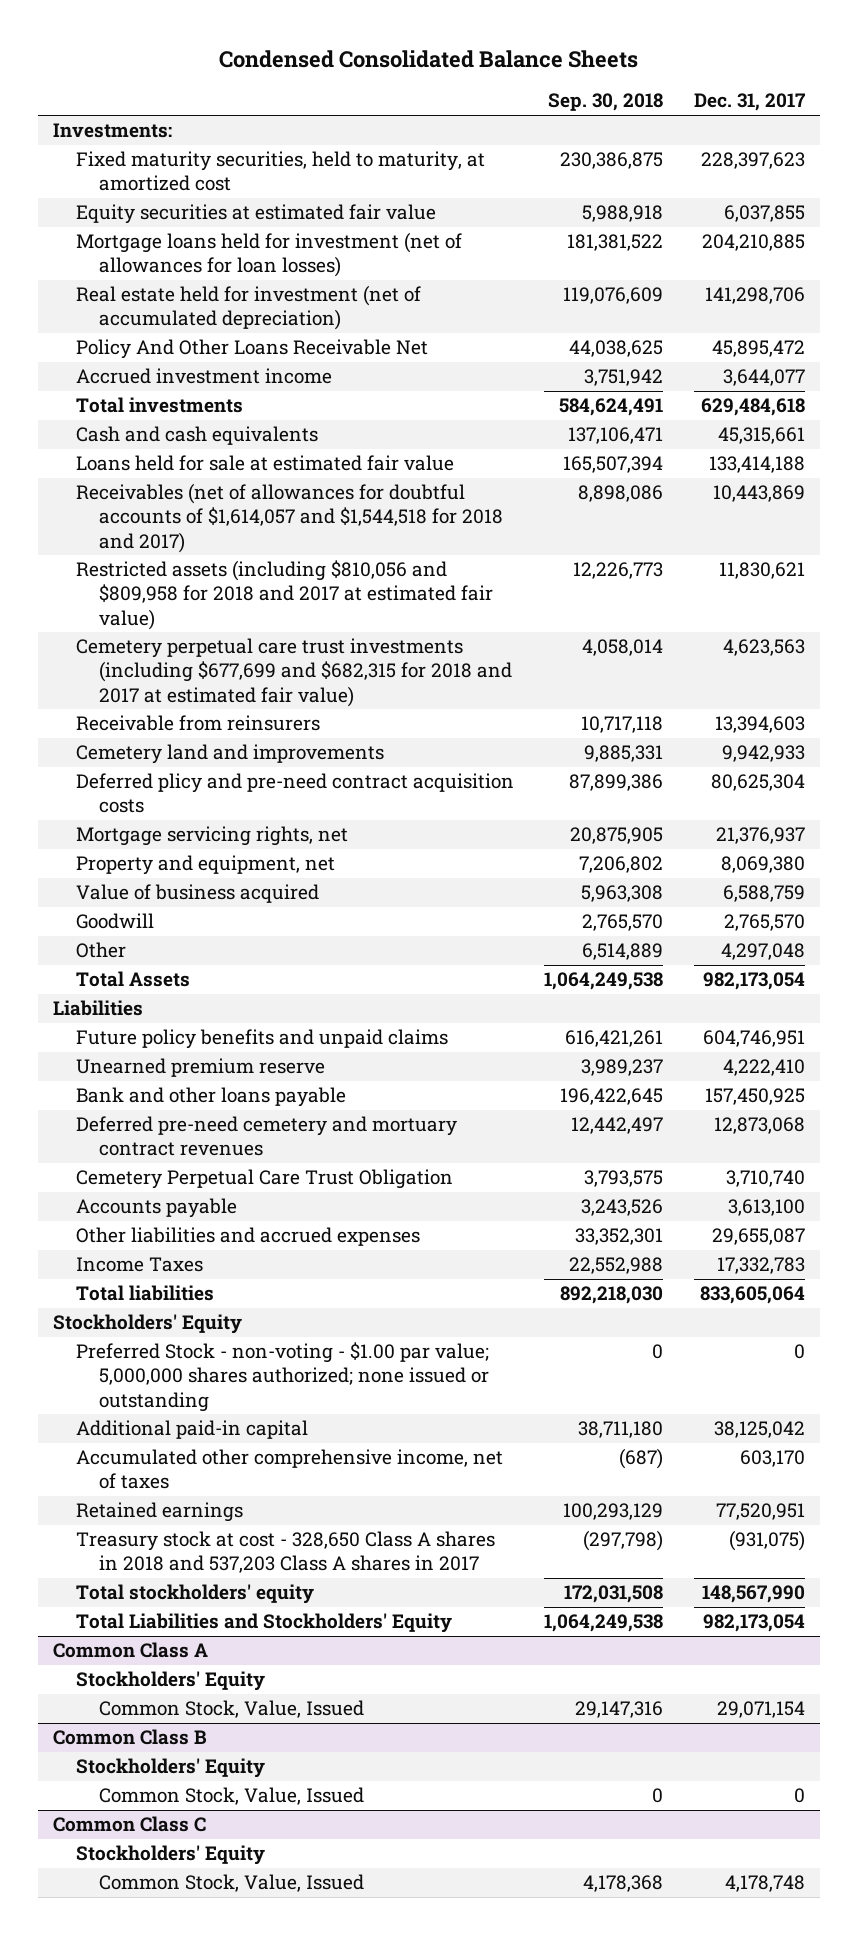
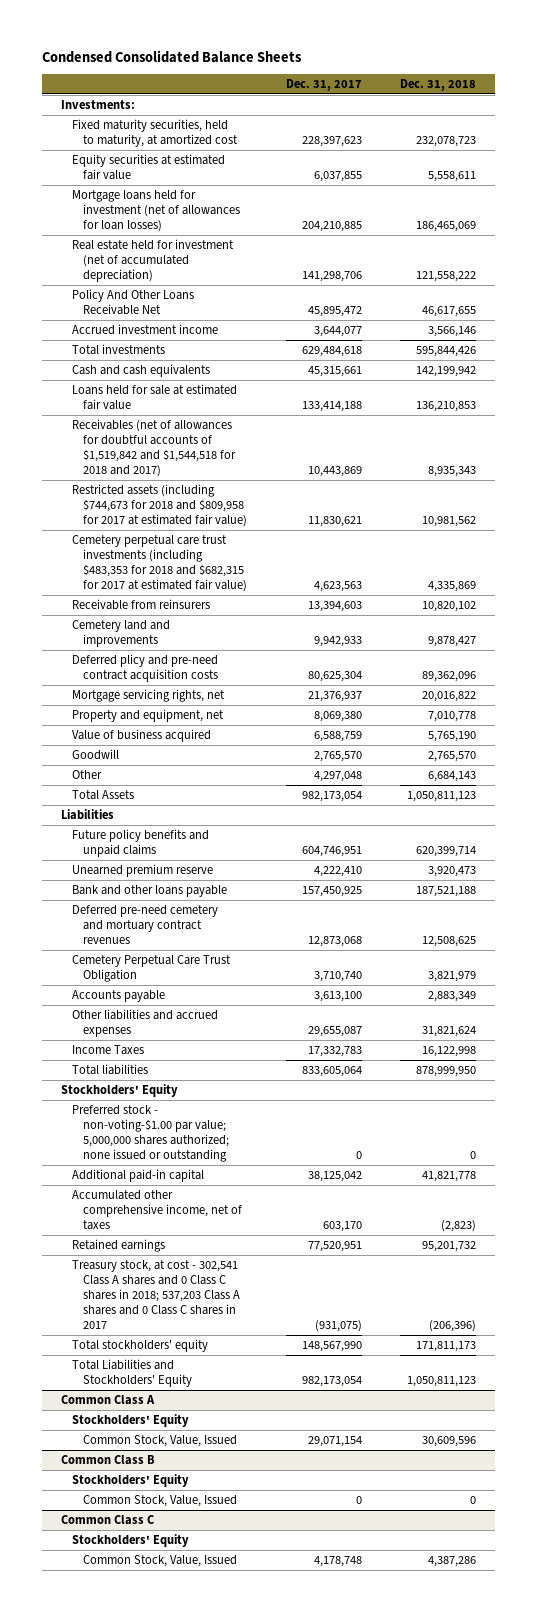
- | Sep. 30, 2018 | Dec. 31, 2017
+ | Dec. 31, 2017 | Dec. 31, 2018
- Receivables (net of allowances for doubtful accounts of $1,614,057 and $1,544,518 for 2018 and 2017) | 8,898,086 | 10,443,869
- Restricted assets (including $810,056 and $809,958 for 2018 and 2017 at estimated fair value) | 12,226,773 | 11,830,621
- Cemetery perpetual care trust investments (including $677,699 and $682,315 for 2018 and 2017 at estimated fair value) | 4,058,014 | 4,623,563
+ Receivables (net of allowances for doubtful accounts of $1,519,842 and $1,544,518 for 2018 and 2017) | 10,443,869 | 8,935,343
+ Restricted assets (including $744,673 for 2018 and $809,958 for 2017 at estimated fair value) | 11,830,621 | 10,981,562
+ Cemetery perpetual care trust investments (including $483,353 for 2018 and $682,315 for 2017 at estimated fair value) | 4,623,563 | 4,335,869
- Preferred Stock - non-voting - $1.00 par value; 5,000,000 shares authorized; none issued or outstanding | 0 | 0
+ Preferred stock - non-voting-$1.00 par value; 5,000,000 shares authorized; none issued or outstanding | 0 | 0
- Treasury stock at cost - 328,650 Class A shares in 2018 and 537,203 Class A shares in 2017 | (297,798) | (931,075)
+ Treasury stock, at cost - 302,541 Class A shares and 0 Class C shares in 2018; 537,203 Class A shares and 0 Class C shares in 2017 | (931,075) | (206,396)

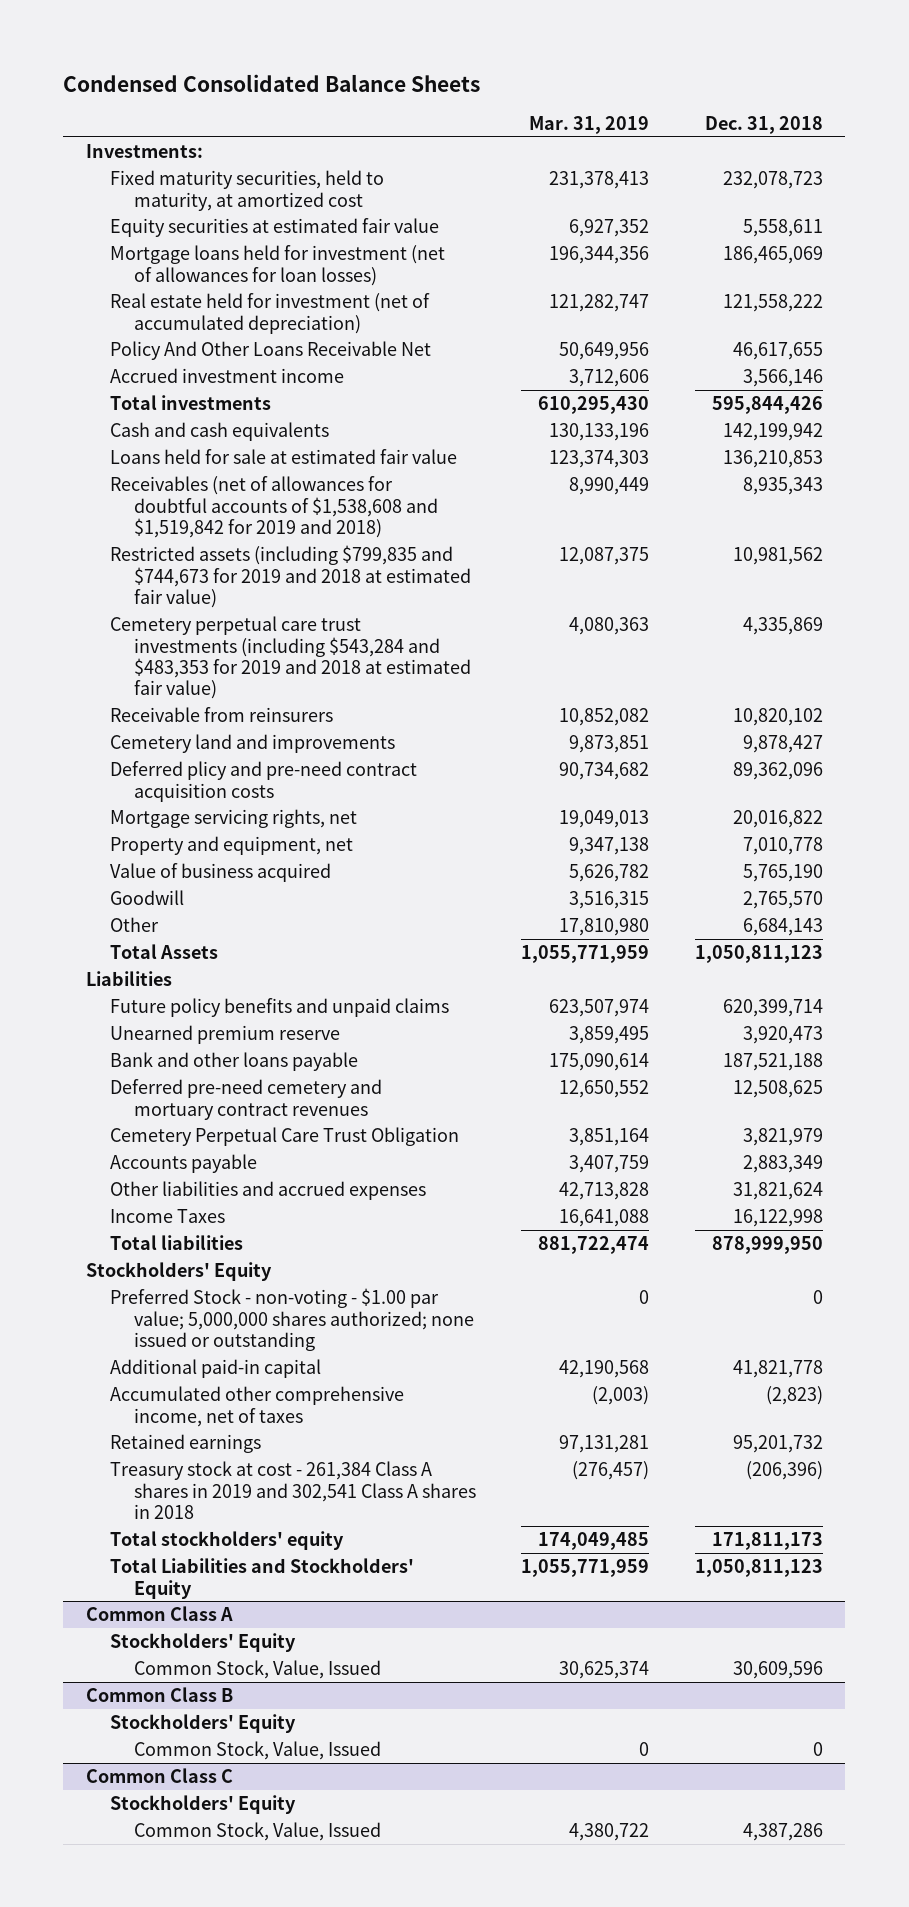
- | Dec. 31, 2017 | Dec. 31, 2018
+ | Mar. 31, 2019 | Dec. 31, 2018
- Receivables (net of allowances for doubtful accounts of $1,519,842 and $1,544,518 for 2018 and 2017) | 10,443,869 | 8,935,343
- Restricted assets (including $744,673 for 2018 and $809,958 for 2017 at estimated fair value) | 11,830,621 | 10,981,562
- Cemetery perpetual care trust investments (including $483,353 for 2018 and $682,315 for 2017 at estimated fair value) | 4,623,563 | 4,335,869
+ Receivables (net of allowances for doubtful accounts of $1,538,608 and $1,519,842 for 2019 and 2018) | 8,990,449 | 8,935,343
+ Restricted assets (including $799,835 and $744,673 for 2019 and 2018 at estimated fair value) | 12,087,375 | 10,981,562
+ Cemetery perpetual care trust investments (including $543,284 and $483,353 for 2019 and 2018 at estimated fair value) | 4,080,363 | 4,335,869
- Preferred stock - non-voting-$1.00 par value; 5,000,000 shares authorized; none issued or outstanding | 0 | 0
+ Preferred Stock - non-voting - $1.00 par value; 5,000,000 shares authorized; none issued or outstanding | 0 | 0
- Treasury stock, at cost - 302,541 Class A shares and 0 Class C shares in 2018; 537,203 Class A shares and 0 Class C shares in 2017 | (931,075) | (206,396)
+ Treasury stock at cost - 261,384 Class A shares in 2019 and 302,541 Class A shares in 2018 | (276,457) | (206,396)

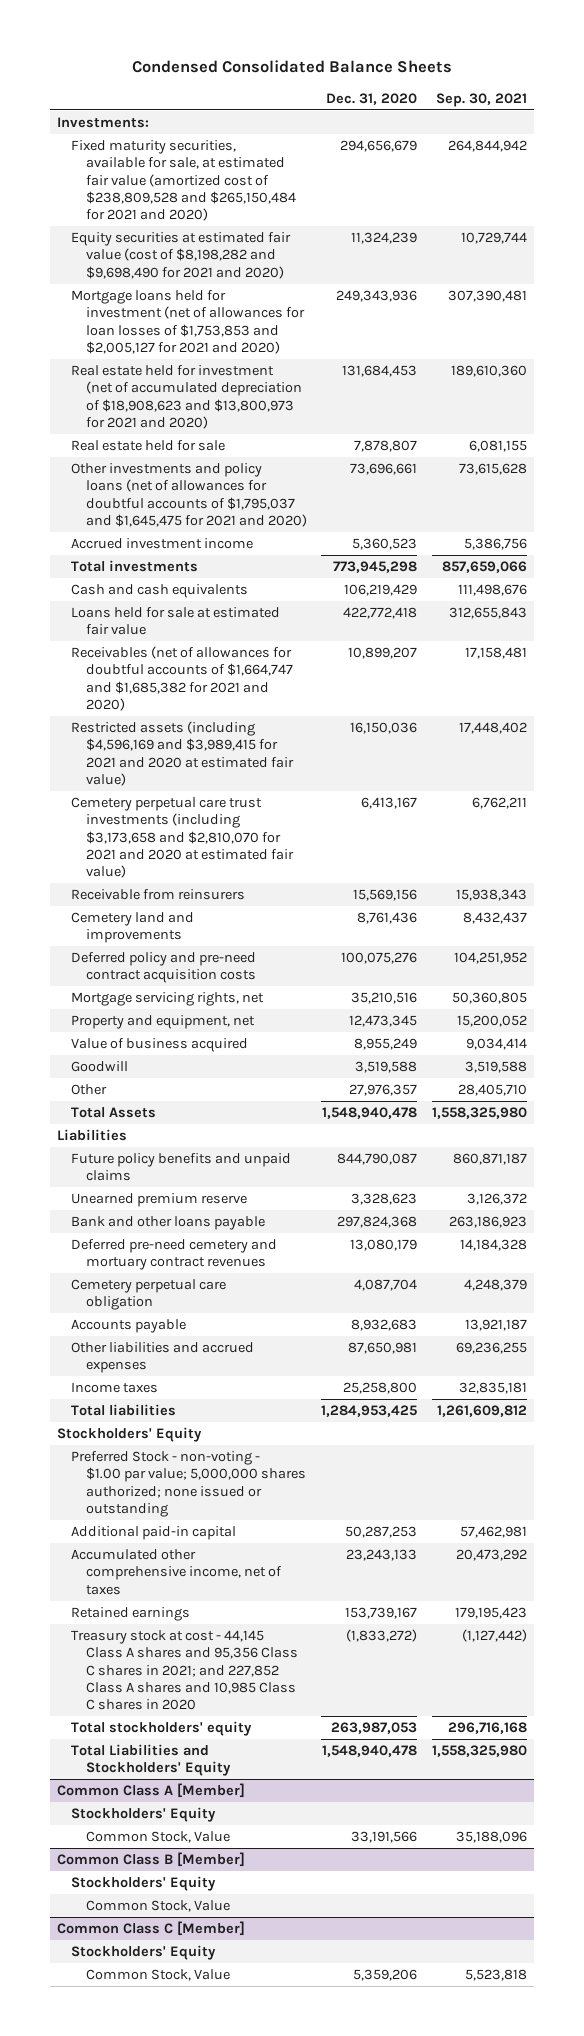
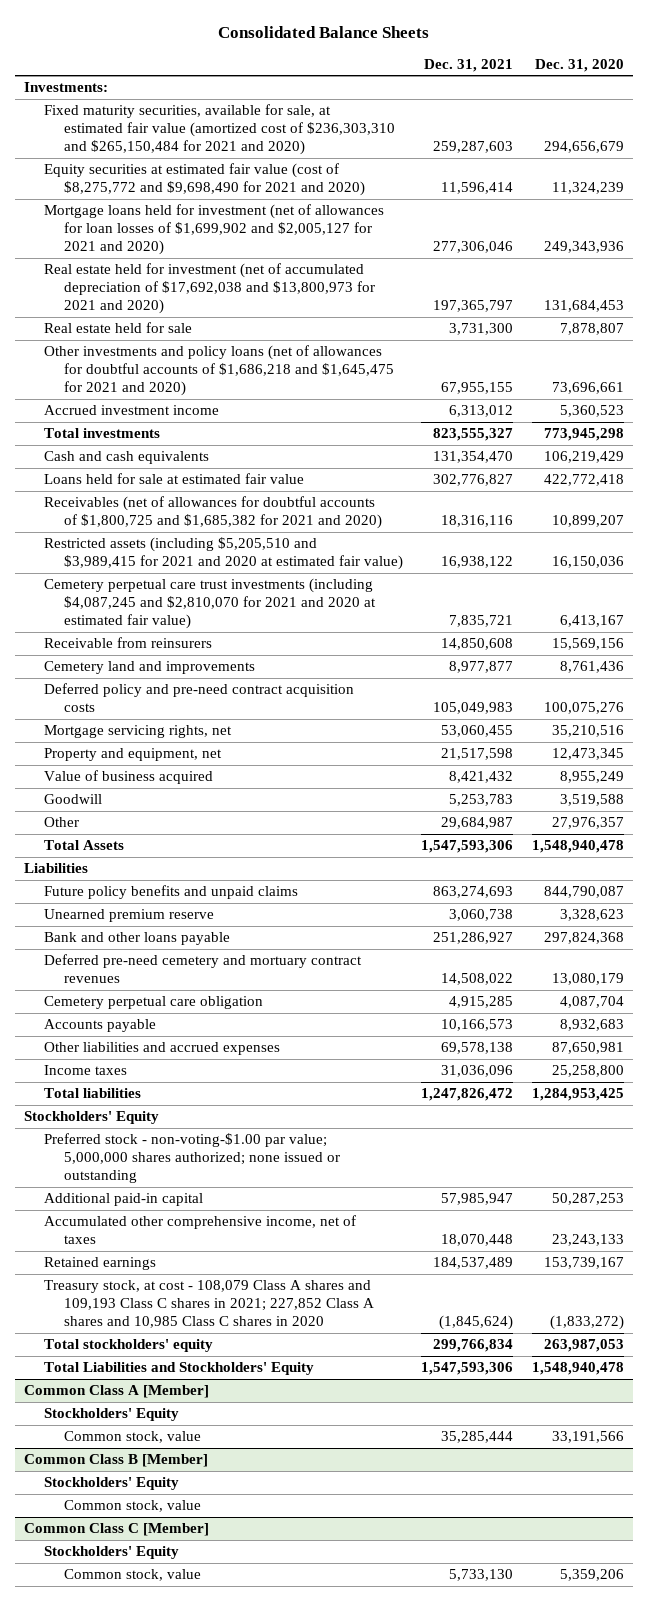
- Condensed Consolidated Balance Sheets
+ Consolidated Balance Sheets
- | Dec. 31, 2020 | Sep. 30, 2021
+ | Dec. 31, 2021 | Dec. 31, 2020
- Fixed maturity securities, available for sale, at estimated fair value (amortized cost of $238,809,528 and $265,150,484 for 2021 and 2020) | 294,656,679 | 264,844,942
- Equity securities at estimated fair value (cost of $8,198,282 and $9,698,490 for 2021 and 2020) | 11,324,239 | 10,729,744
- Mortgage loans held for investment (net of allowances for loan losses of $1,753,853 and $2,005,127 for 2021 and 2020) | 249,343,936 | 307,390,481
- Real estate held for investment (net of accumulated depreciation of $18,908,623 and $13,800,973 for 2021 and 2020) | 131,684,453 | 189,610,360
+ Fixed maturity securities, available for sale, at estimated fair value (amortized cost of $236,303,310 and $265,150,484 for 2021 and 2020) | 259,287,603 | 294,656,679
+ Equity securities at estimated fair value (cost of $8,275,772 and $9,698,490 for 2021 and 2020) | 11,596,414 | 11,324,239
+ Mortgage loans held for investment (net of allowances for loan losses of $1,699,902 and $2,005,127 for 2021 and 2020) | 277,306,046 | 249,343,936
+ Real estate held for investment (net of accumulated depreciation of $17,692,038 and $13,800,973 for 2021 and 2020) | 197,365,797 | 131,684,453
- Other investments and policy loans (net of allowances for doubtful accounts of $1,795,037 and $1,645,475 for 2021 and 2020) | 73,696,661 | 73,615,628
+ Other investments and policy loans (net of allowances for doubtful accounts of $1,686,218 and $1,645,475 for 2021 and 2020) | 67,955,155 | 73,696,661
- Receivables (net of allowances for doubtful accounts of $1,664,747 and $1,685,382 for 2021 and 2020) | 10,899,207 | 17,158,481
- Restricted assets (including $4,596,169 and $3,989,415 for 2021 and 2020 at estimated fair value) | 16,150,036 | 17,448,402
- Cemetery perpetual care trust investments (including $3,173,658 and $2,810,070 for 2021 and 2020 at estimated fair value) | 6,413,167 | 6,762,211
+ Receivables (net of allowances for doubtful accounts of $1,800,725 and $1,685,382 for 2021 and 2020) | 18,316,116 | 10,899,207
+ Restricted assets (including $5,205,510 and $3,989,415 for 2021 and 2020 at estimated fair value) | 16,938,122 | 16,150,036
+ Cemetery perpetual care trust investments (including $4,087,245 and $2,810,070 for 2021 and 2020 at estimated fair value) | 7,835,721 | 6,413,167
- Preferred Stock - non-voting - $1.00 par value; 5,000,000 shares authorized; none issued or outstanding
+ Preferred stock - non-voting-$1.00 par value; 5,000,000 shares authorized; none issued or outstanding
- Treasury stock at cost - 44,145 Class A shares and 95,356 Class C shares in 2021; and 227,852 Class A shares and 10,985 Class C shares in 2020 | (1,833,272) | (1,127,442)
+ Treasury stock, at cost - 108,079 Class A shares and 109,193 Class C shares in 2021; 227,852 Class A shares and 10,985 Class C shares in 2020 | (1,845,624) | (1,833,272)
@ Common Class A [Member]
- Common Stock, Value | 33,191,566 | 35,188,096
+ Common stock, value | 35,285,444 | 33,191,566
@ Common Class B [Member]
- Common Stock, Value
+ Common stock, value
@ Common Class C [Member]
- Common Stock, Value | 5,359,206 | 5,523,818
+ Common stock, value | 5,733,130 | 5,359,206

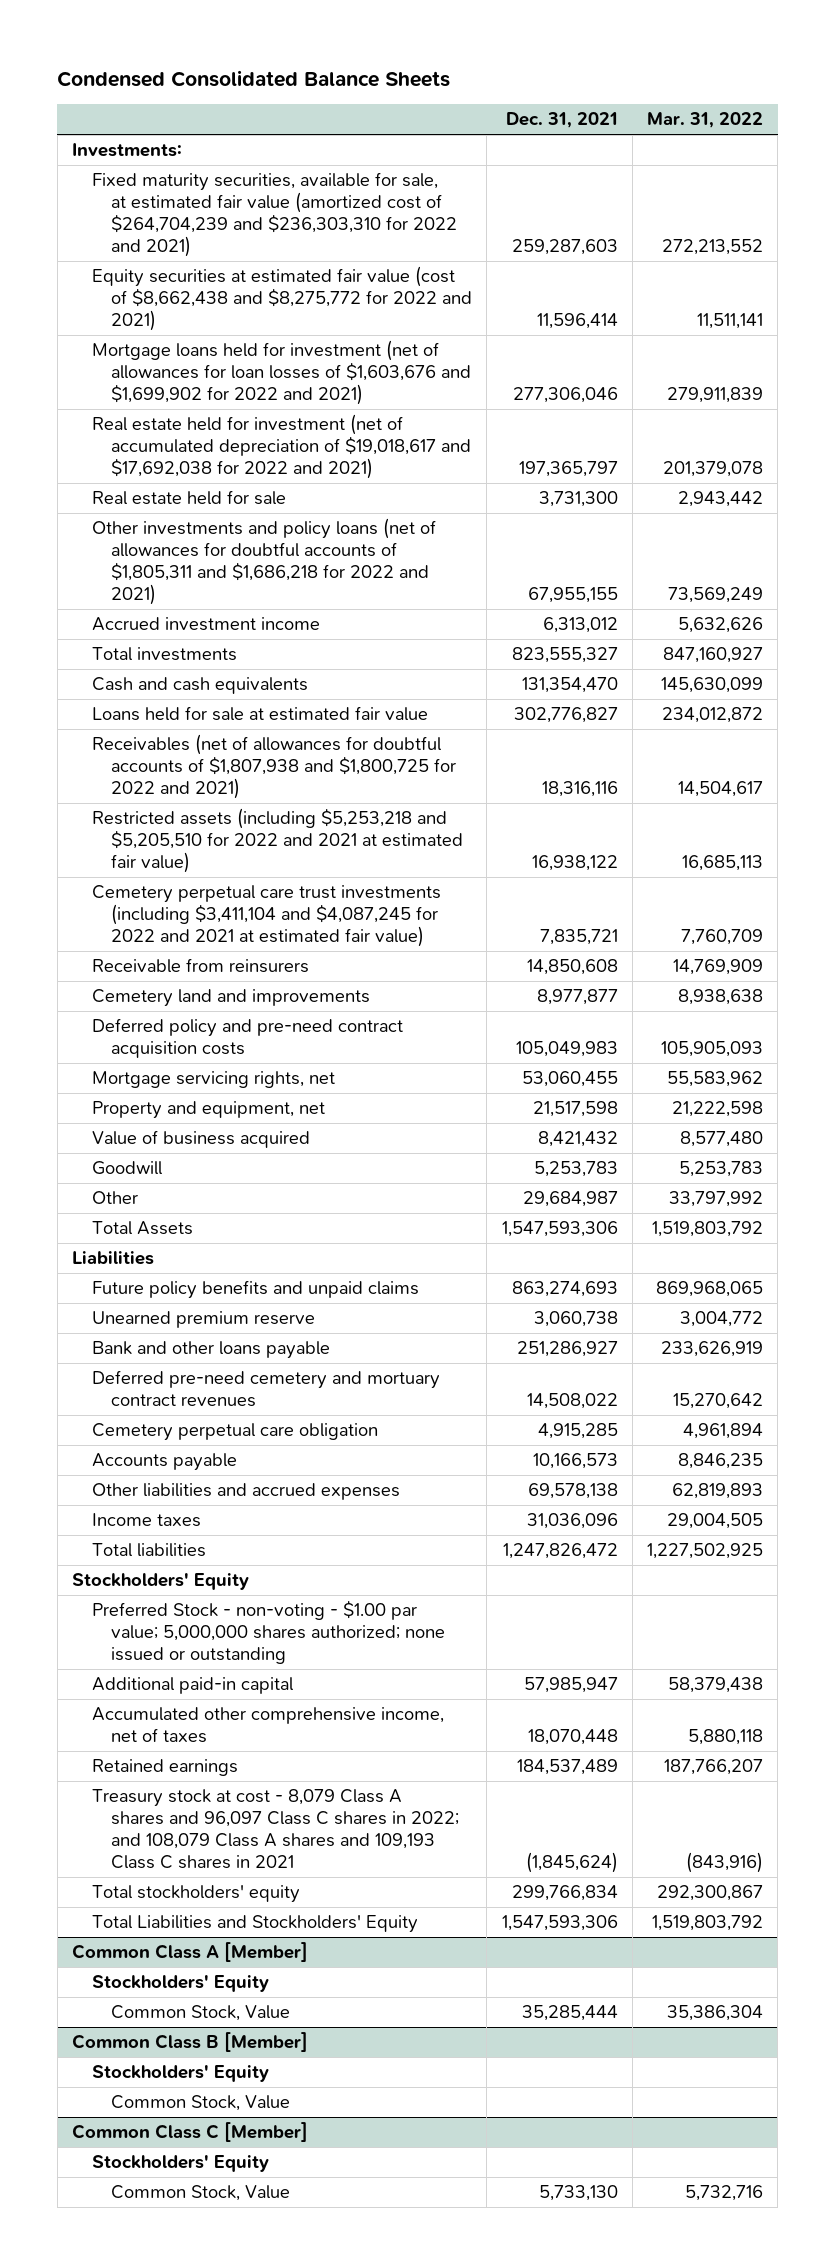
- Consolidated Balance Sheets
+ Condensed Consolidated Balance Sheets
- | Dec. 31, 2021 | Dec. 31, 2020
+ | Dec. 31, 2021 | Mar. 31, 2022
- Fixed maturity securities, available for sale, at estimated fair value (amortized cost of $236,303,310 and $265,150,484 for 2021 and 2020) | 259,287,603 | 294,656,679
- Equity securities at estimated fair value (cost of $8,275,772 and $9,698,490 for 2021 and 2020) | 11,596,414 | 11,324,239
- Mortgage loans held for investment (net of allowances for loan losses of $1,699,902 and $2,005,127 for 2021 and 2020) | 277,306,046 | 249,343,936
- Real estate held for investment (net of accumulated depreciation of $17,692,038 and $13,800,973 for 2021 and 2020) | 197,365,797 | 131,684,453
+ Fixed maturity securities, available for sale, at estimated fair value (amortized cost of $264,704,239 and $236,303,310 for 2022 and 2021) | 259,287,603 | 272,213,552
+ Equity securities at estimated fair value (cost of $8,662,438 and $8,275,772 for 2022 and 2021) | 11,596,414 | 11,511,141
+ Mortgage loans held for investment (net of allowances for loan losses of $1,603,676 and $1,699,902 for 2022 and 2021) | 277,306,046 | 279,911,839
+ Real estate held for investment (net of accumulated depreciation of $19,018,617 and $17,692,038 for 2022 and 2021) | 197,365,797 | 201,379,078
- Other investments and policy loans (net of allowances for doubtful accounts of $1,686,218 and $1,645,475 for 2021 and 2020) | 67,955,155 | 73,696,661
+ Other investments and policy loans (net of allowances for doubtful accounts of $1,805,311 and $1,686,218 for 2022 and 2021) | 67,955,155 | 73,569,249
- Receivables (net of allowances for doubtful accounts of $1,800,725 and $1,685,382 for 2021 and 2020) | 18,316,116 | 10,899,207
- Restricted assets (including $5,205,510 and $3,989,415 for 2021 and 2020 at estimated fair value) | 16,938,122 | 16,150,036
- Cemetery perpetual care trust investments (including $4,087,245 and $2,810,070 for 2021 and 2020 at estimated fair value) | 7,835,721 | 6,413,167
+ Receivables (net of allowances for doubtful accounts of $1,807,938 and $1,800,725 for 2022 and 2021) | 18,316,116 | 14,504,617
+ Restricted assets (including $5,253,218 and $5,205,510 for 2022 and 2021 at estimated fair value) | 16,938,122 | 16,685,113
+ Cemetery perpetual care trust investments (including $3,411,104 and $4,087,245 for 2022 and 2021 at estimated fair value) | 7,835,721 | 7,760,709
- Preferred stock - non-voting-$1.00 par value; 5,000,000 shares authorized; none issued or outstanding
+ Preferred Stock - non-voting - $1.00 par value; 5,000,000 shares authorized; none issued or outstanding
- Treasury stock, at cost - 108,079 Class A shares and 109,193 Class C shares in 2021; 227,852 Class A shares and 10,985 Class C shares in 2020 | (1,845,624) | (1,833,272)
+ Treasury stock at cost - 8,079 Class A shares and 96,097 Class C shares in 2022; and 108,079 Class A shares and 109,193 Class C shares in 2021 | (1,845,624) | (843,916)
@ Common Class A [Member]
- Common stock, value | 35,285,444 | 33,191,566
+ Common Stock, Value | 35,285,444 | 35,386,304
@ Common Class B [Member]
- Common stock, value
+ Common Stock, Value
@ Common Class C [Member]
- Common stock, value | 5,733,130 | 5,359,206
+ Common Stock, Value | 5,733,130 | 5,732,716

